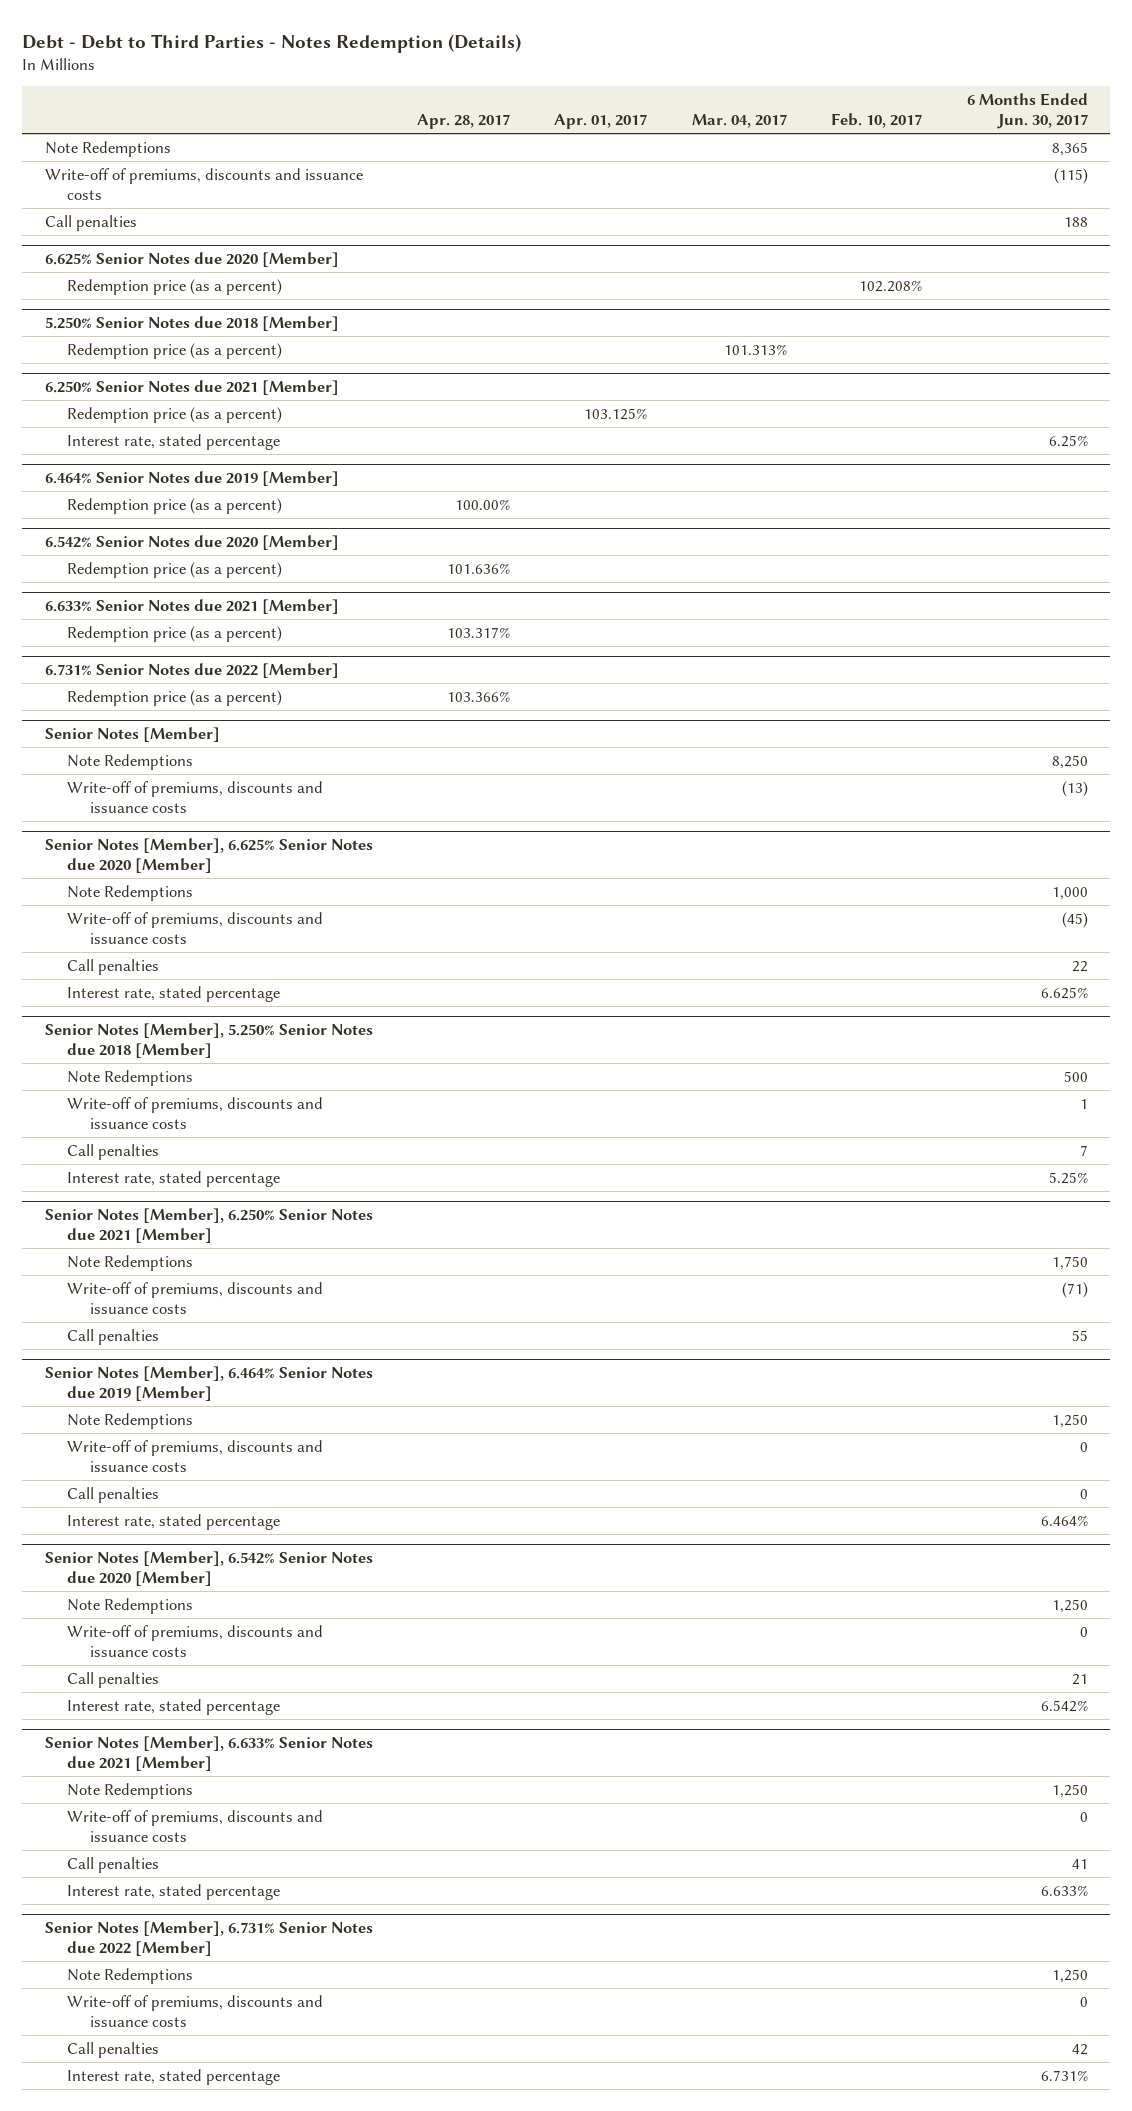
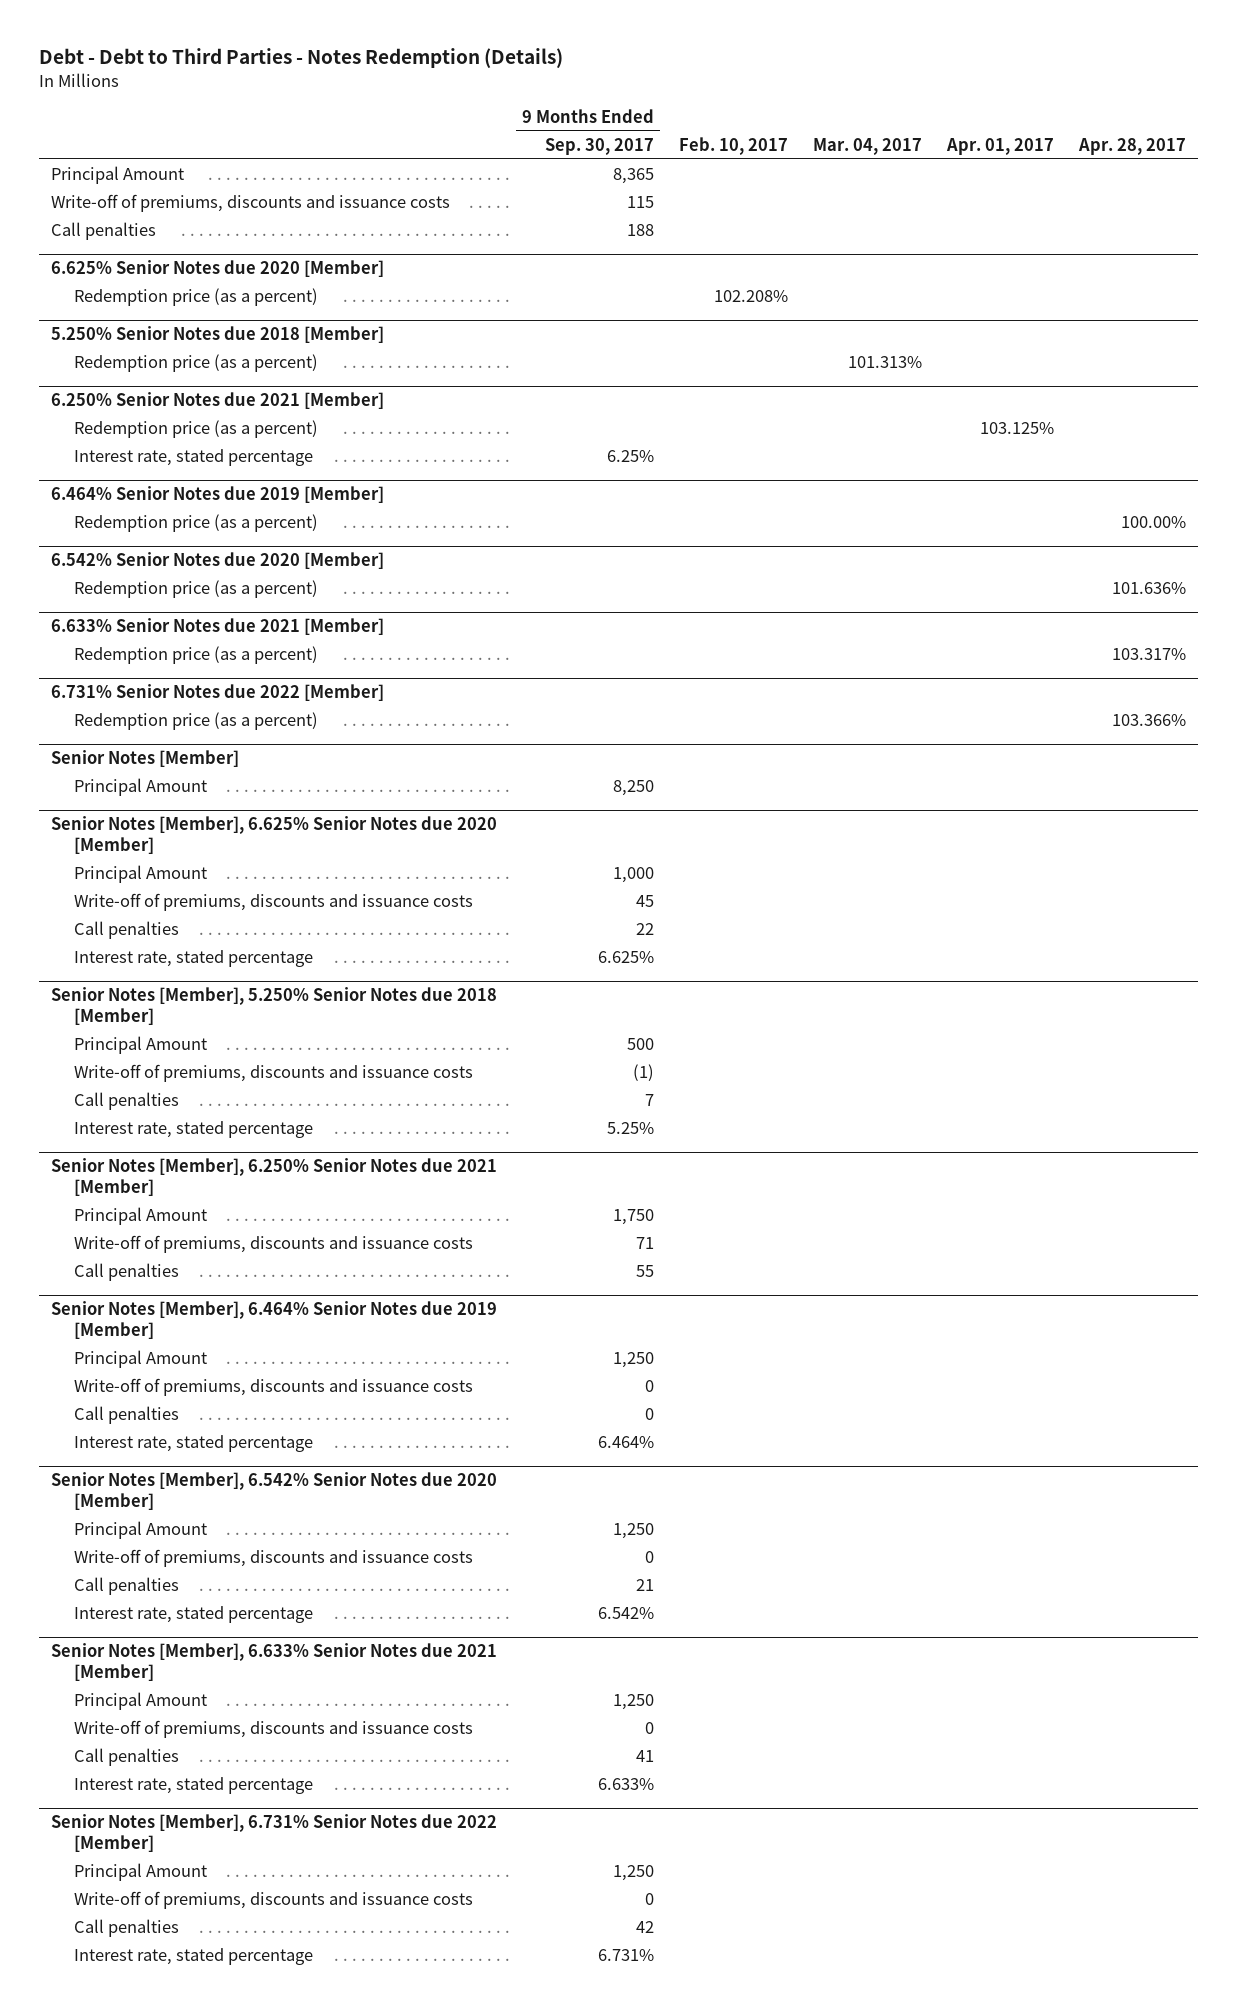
- | Apr. 28, 2017 | Apr. 01, 2017 | Mar. 04, 2017 | Feb. 10, 2017 | 6 Months Ended Jun. 30, 2017
+ | 9 Months Ended Sep. 30, 2017 | Feb. 10, 2017 | Mar. 04, 2017 | Apr. 01, 2017 | Apr. 28, 2017
- Note Redemptions | | | | | 8,365
+ Principal Amount | 8,365 | | | |
@ Senior Notes [Member]
- Note Redemptions | | | | | 8,250
- Write-off of premiums, discounts and issuance costs | | | | | (13)
+ Principal Amount | 8,250 | | | |
@ Senior Notes [Member], 6.625% Senior Notes due 2020 [Member]
- Note Redemptions | | | | | 1,000
+ Principal Amount | 1,000 | | | |
@ Senior Notes [Member], 5.250% Senior Notes due 2018 [Member]
- Note Redemptions | | | | | 500
+ Principal Amount | 500 | | | |
@ Senior Notes [Member], 6.250% Senior Notes due 2021 [Member]
- Note Redemptions | | | | | 1,750
+ Principal Amount | 1,750 | | | |
@ Senior Notes [Member], 6.464% Senior Notes due 2019 [Member]
- Note Redemptions | | | | | 1,250
+ Principal Amount | 1,250 | | | |
@ Senior Notes [Member], 6.542% Senior Notes due 2020 [Member]
- Note Redemptions | | | | | 1,250
+ Principal Amount | 1,250 | | | |
@ Senior Notes [Member], 6.633% Senior Notes due 2021 [Member]
- Note Redemptions | | | | | 1,250
+ Principal Amount | 1,250 | | | |
@ Senior Notes [Member], 6.731% Senior Notes due 2022 [Member]
- Note Redemptions | | | | | 1,250
+ Principal Amount | 1,250 | | | |

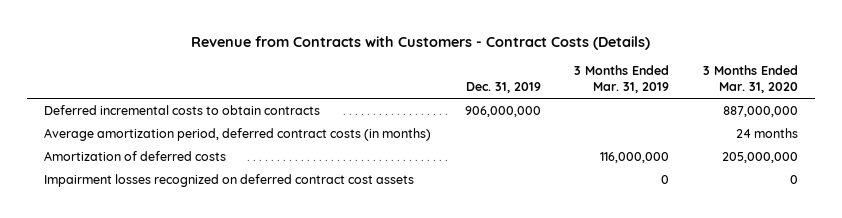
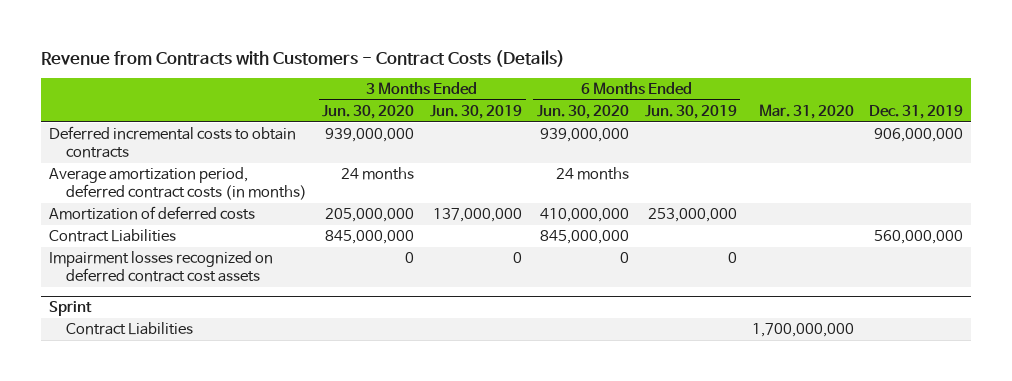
- | Dec. 31, 2019 | 3 Months Ended Mar. 31, 2019 | 3 Months Ended Mar. 31, 2020
+ | 3 Months Ended Jun. 30, 2020 | 3 Months Ended Jun. 30, 2019 | 6 Months Ended Jun. 30, 2020 | 6 Months Ended Jun. 30, 2019 | Mar. 31, 2020 | Dec. 31, 2019
+ Contract Liabilities | 845,000,000 | | 845,000,000 | | | 560,000,000
+ Sprint
+ Contract Liabilities | | | | | 1,700,000,000 |

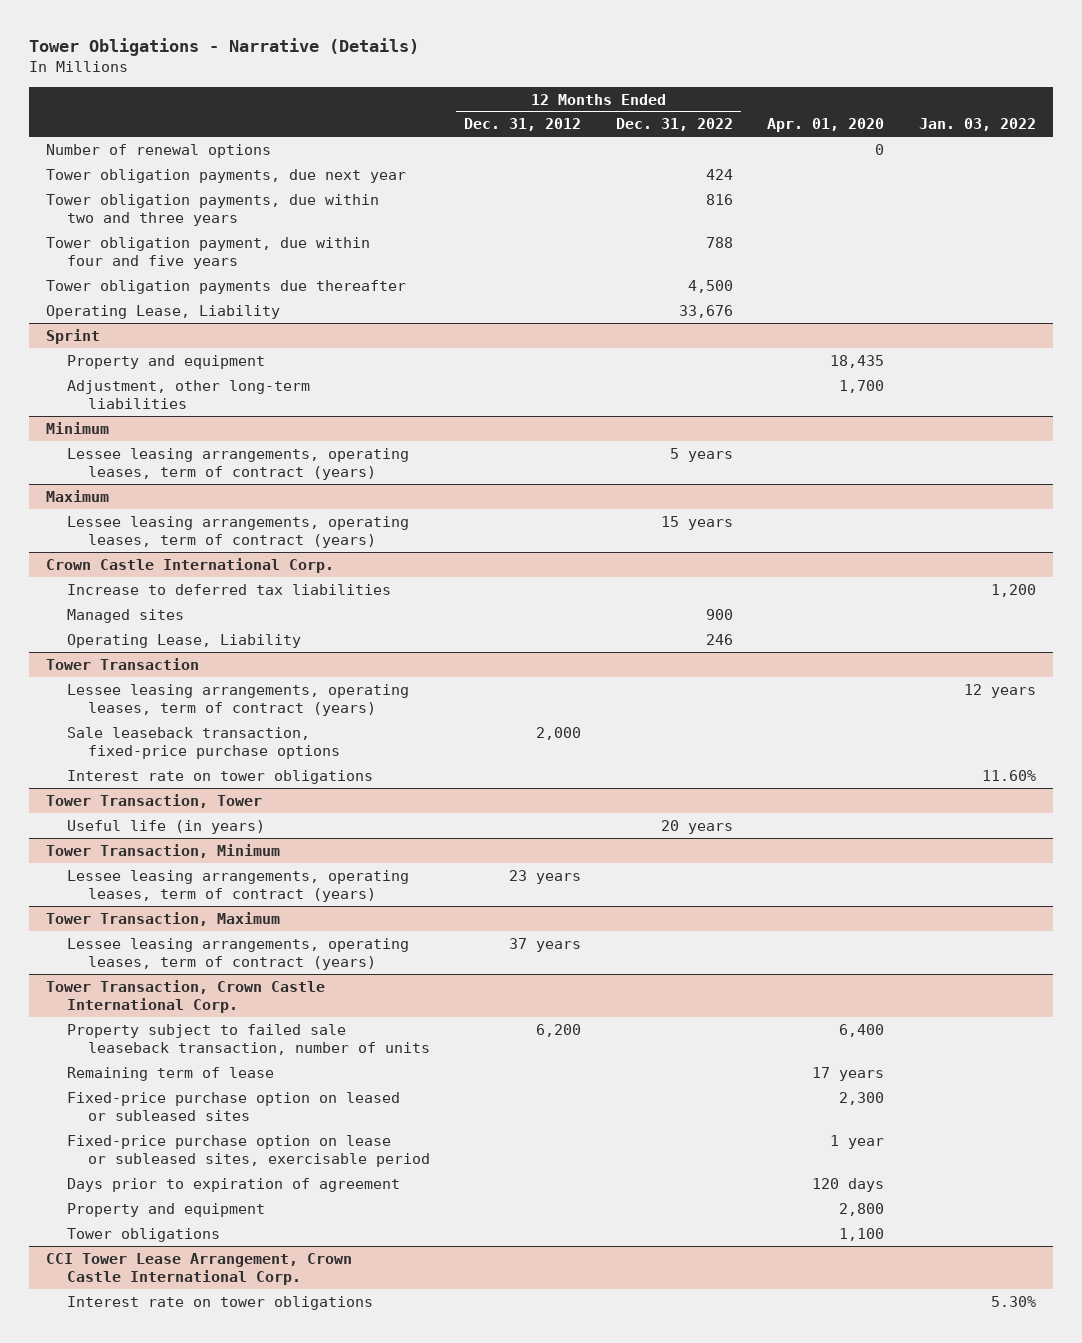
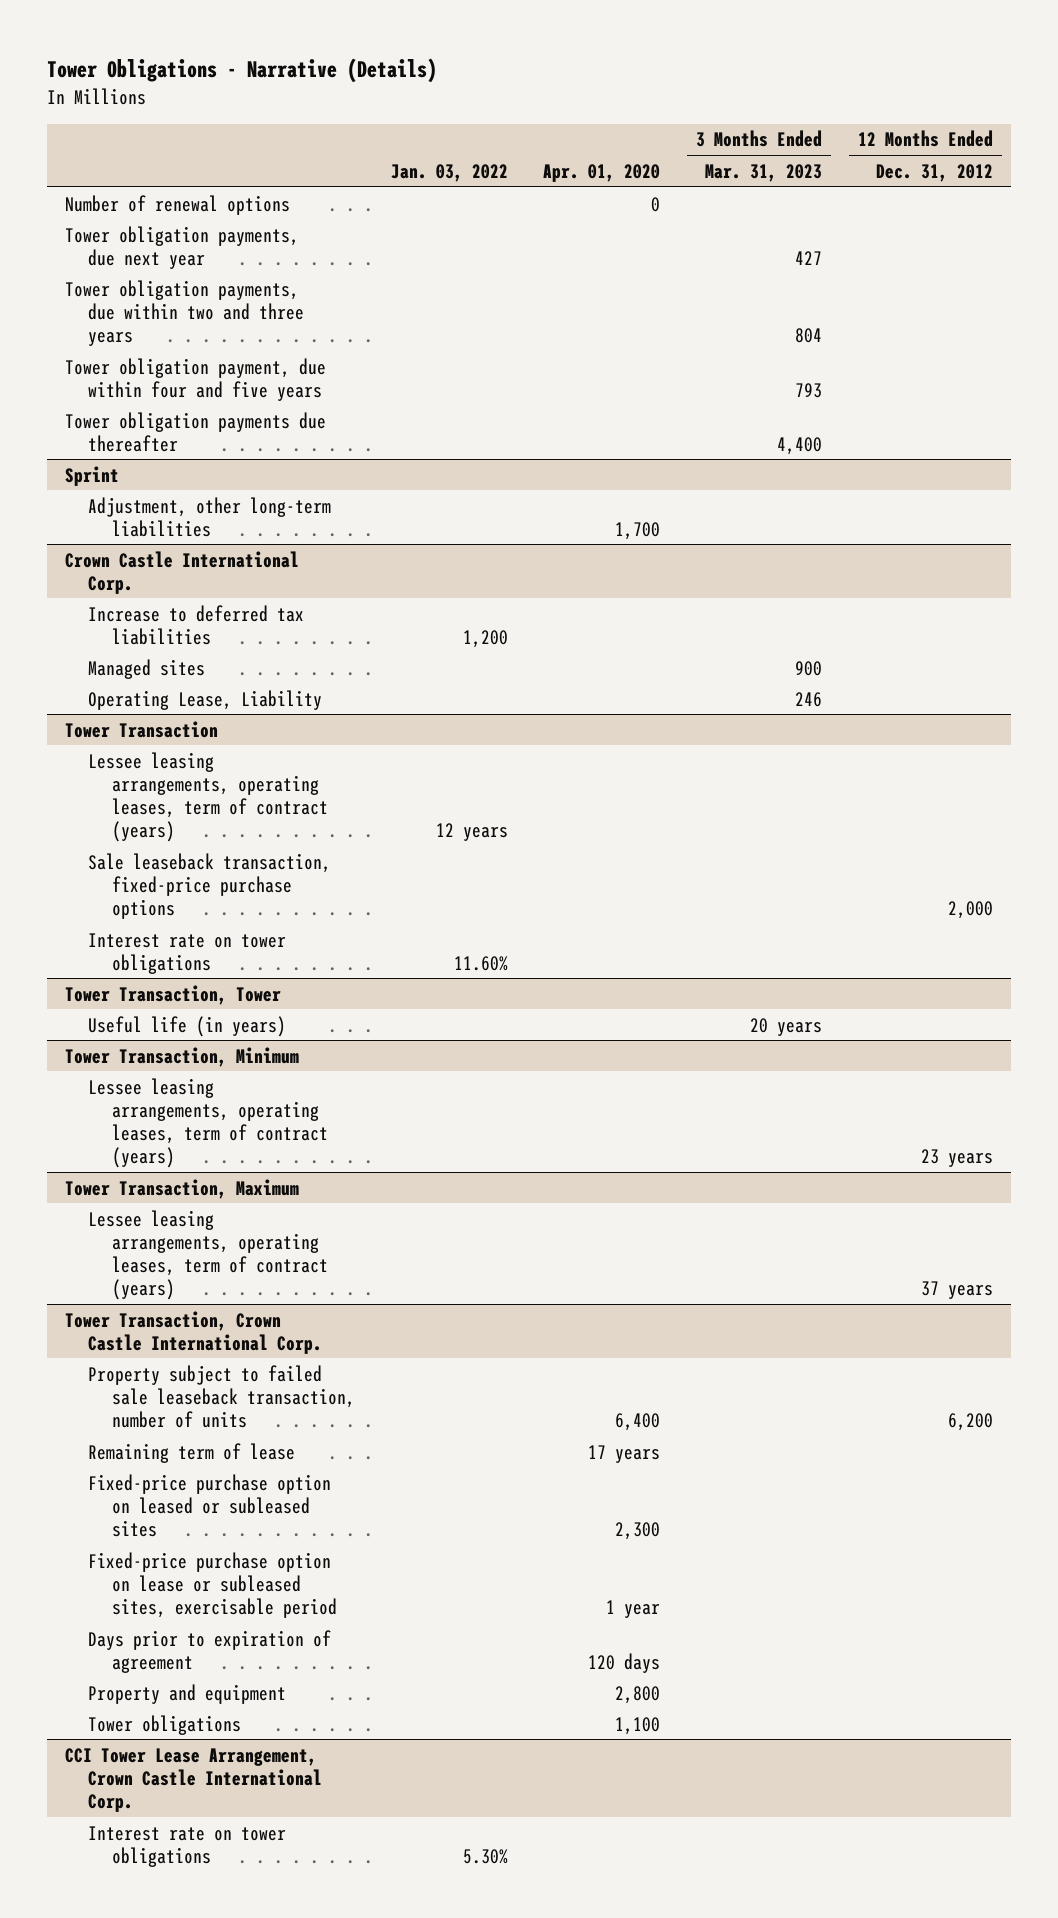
- | 12 Months Ended Dec. 31, 2012 | 12 Months Ended Dec. 31, 2022 | Apr. 01, 2020 | Jan. 03, 2022
+ | Jan. 03, 2022 | Apr. 01, 2020 | 3 Months Ended Mar. 31, 2023 | 12 Months Ended Dec. 31, 2012
- Operating Lease, Liability | | 33,676 | |
@ Sprint
- Property and equipment | | | 18,435 |
- Minimum
- Lessee leasing arrangements, operating leases, term of contract (years) | | 5 years | |
- Maximum
- Lessee leasing arrangements, operating leases, term of contract (years) | | 15 years | |

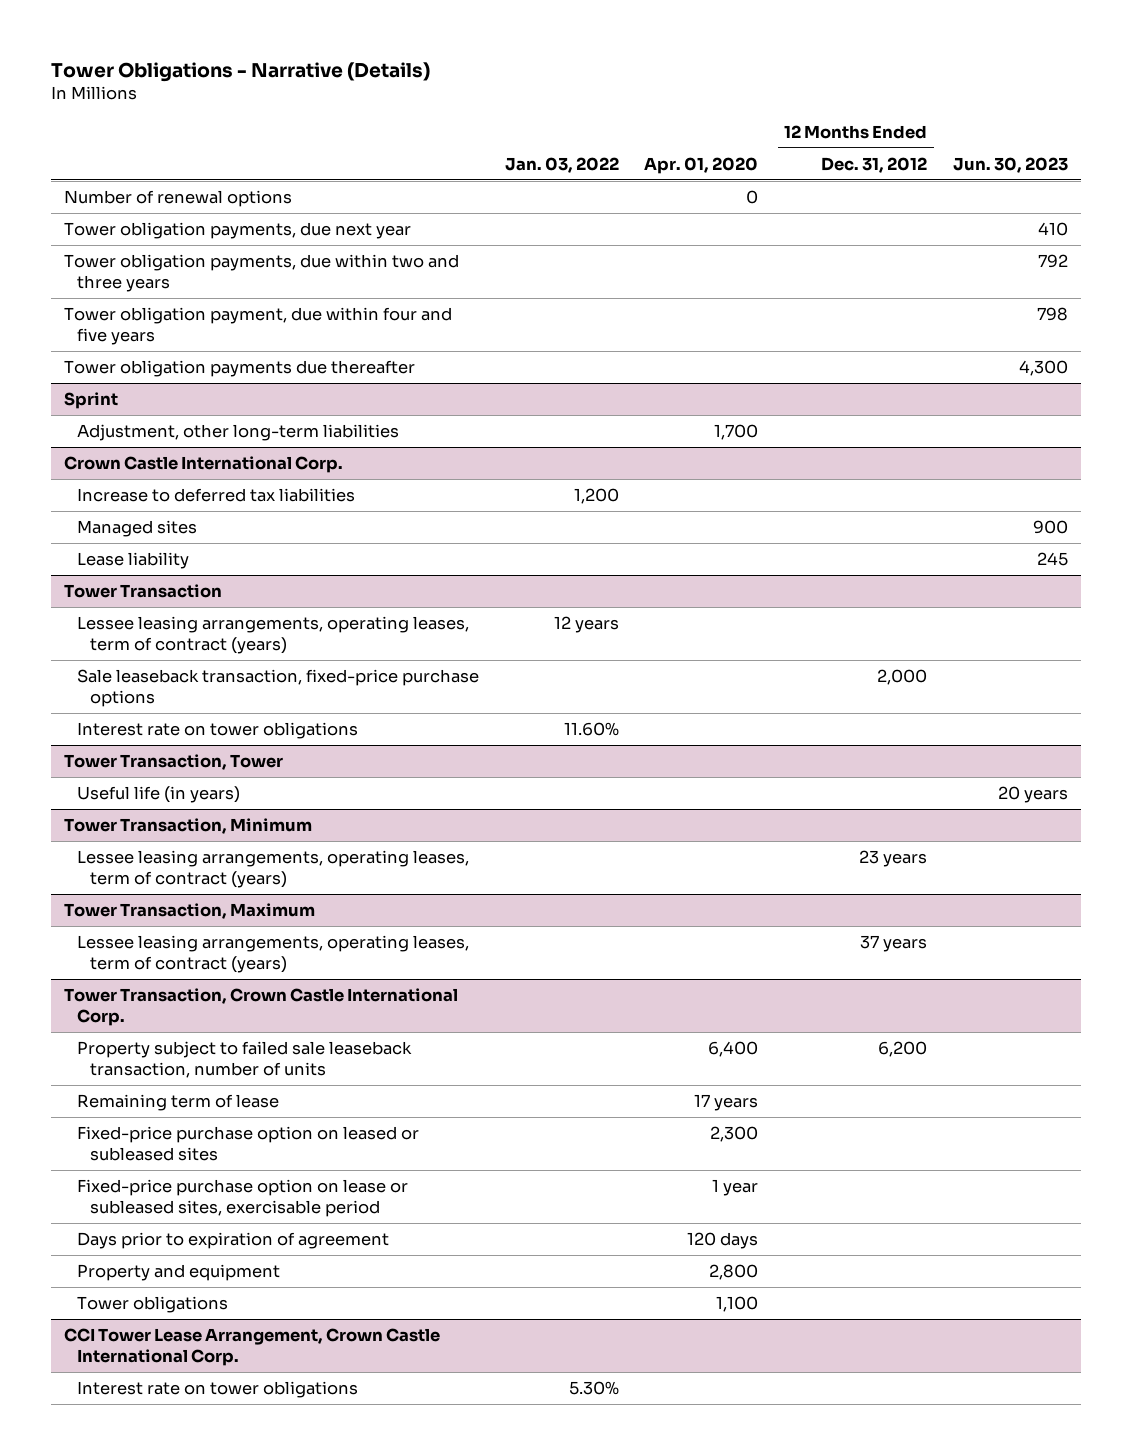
- | Jan. 03, 2022 | Apr. 01, 2020 | 3 Months Ended Mar. 31, 2023 | 12 Months Ended Dec. 31, 2012
+ | Jan. 03, 2022 | Apr. 01, 2020 | 12 Months Ended Dec. 31, 2012 | Jun. 30, 2023
@ Crown Castle International Corp.
- Operating Lease, Liability | | | 246 |
+ Lease liability | | | | 245

